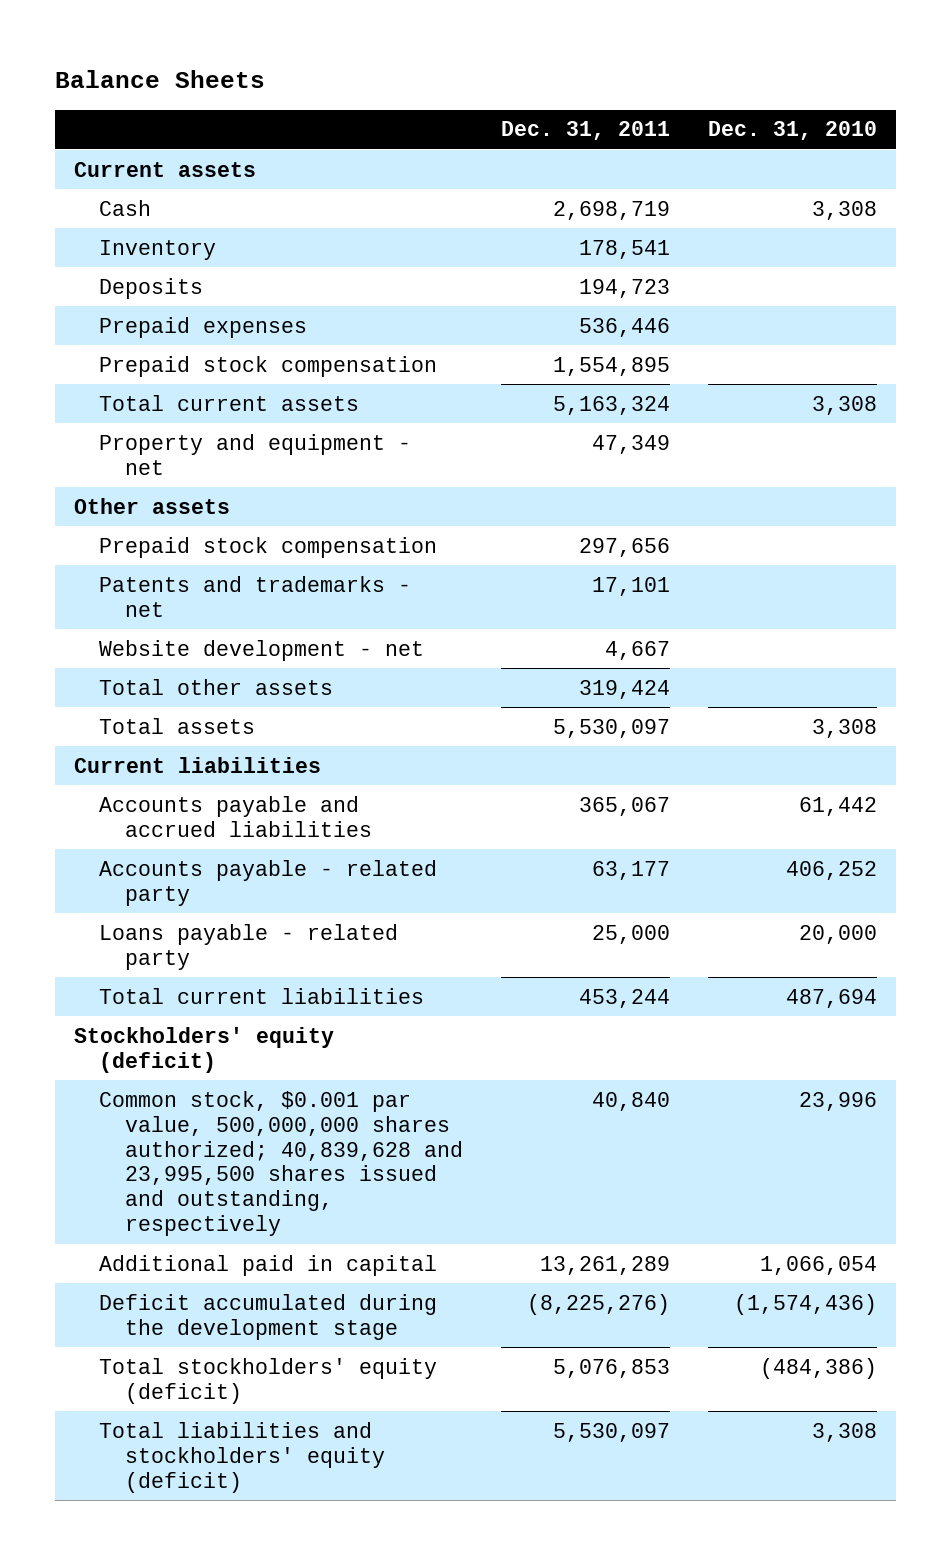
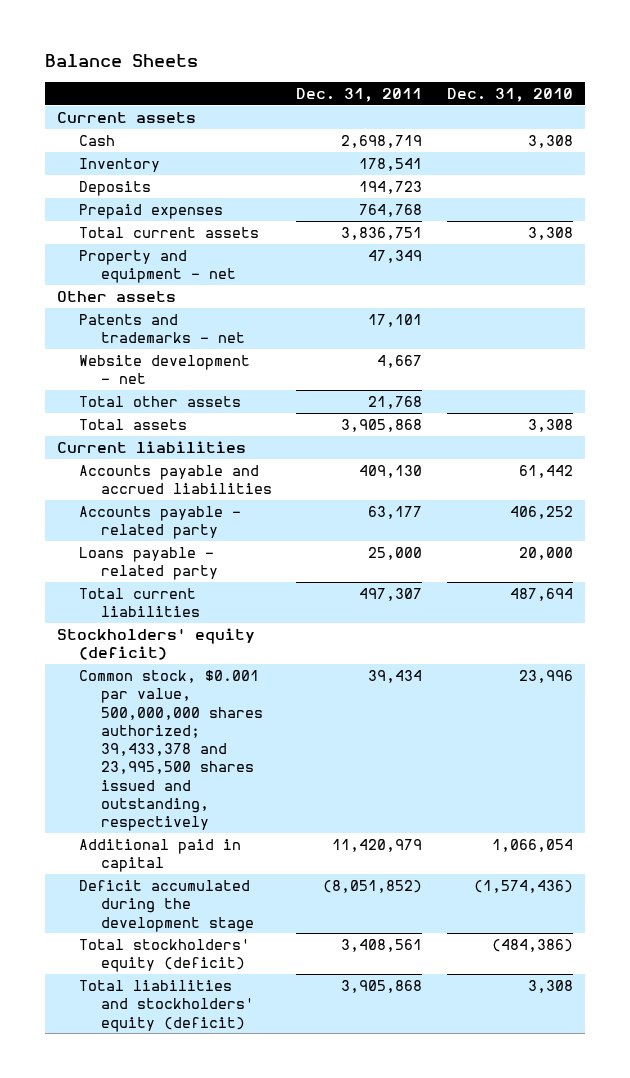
- Prepaid expenses | 536,446 |
- Prepaid stock compensation | 1,554,895 |
- Total current assets | 5,163,324 | 3,308
+ Prepaid expenses | 764,768 |
+ Total current assets | 3,836,751 | 3,308
- Prepaid stock compensation | 297,656 |
- Total other assets | 319,424 |
- Total assets | 5,530,097 | 3,308
+ Total other assets | 21,768 |
+ Total assets | 3,905,868 | 3,308
- Accounts payable and accrued liabilities | 365,067 | 61,442
+ Accounts payable and accrued liabilities | 409,130 | 61,442
- Total current liabilities | 453,244 | 487,694
+ Total current liabilities | 497,307 | 487,694
- Common stock, $0.001 par value, 500,000,000 shares authorized; 40,839,628 and 23,995,500 shares issued and outstanding, respectively | 40,840 | 23,996
- Additional paid in capital | 13,261,289 | 1,066,054
- Deficit accumulated during the development stage | (8,225,276) | (1,574,436)
- Total stockholders' equity (deficit) | 5,076,853 | (484,386)
- Total liabilities and stockholders' equity (deficit) | 5,530,097 | 3,308
+ Common stock, $0.001 par value, 500,000,000 shares authorized; 39,433,378 and 23,995,500 shares issued and outstanding, respectively | 39,434 | 23,996
+ Additional paid in capital | 11,420,979 | 1,066,054
+ Deficit accumulated during the development stage | (8,051,852) | (1,574,436)
+ Total stockholders' equity (deficit) | 3,408,561 | (484,386)
+ Total liabilities and stockholders' equity (deficit) | 3,905,868 | 3,308

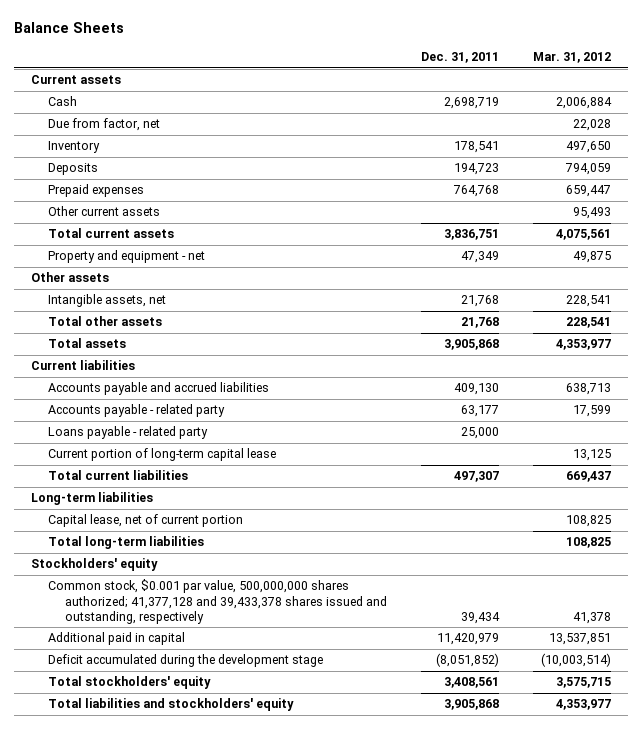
- | Dec. 31, 2011 | Dec. 31, 2010
+ | Dec. 31, 2011 | Mar. 31, 2012
+ Due from factor, net | | 22,028
+ Other current assets | | 95,493
- Patents and trademarks - net | 17,101 |
- Website development - net | 4,667 |
+ Intangible assets, net | 21,768 | 228,541
+ Current portion of long-term capital lease | | 13,125
- Stockholders' equity (deficit)
- Common stock, $0.001 par value, 500,000,000 shares authorized; 39,433,378 and 23,995,500 shares issued and outstanding, respectively | 39,434 | 23,996
+ Long-term liabilities
+ Capital lease, net of current portion | | 108,825
+ Total long-term liabilities | | 108,825
+ Stockholders' equity
+ Common stock, $0.001 par value, 500,000,000 shares authorized; 41,377,128 and 39,433,378 shares issued and outstanding, respectively | 39,434 | 41,378
- Total stockholders' equity (deficit) | 3,408,561 | (484,386)
- Total liabilities and stockholders' equity (deficit) | 3,905,868 | 3,308
+ Total stockholders' equity | 3,408,561 | 3,575,715
+ Total liabilities and stockholders' equity | 3,905,868 | 4,353,977

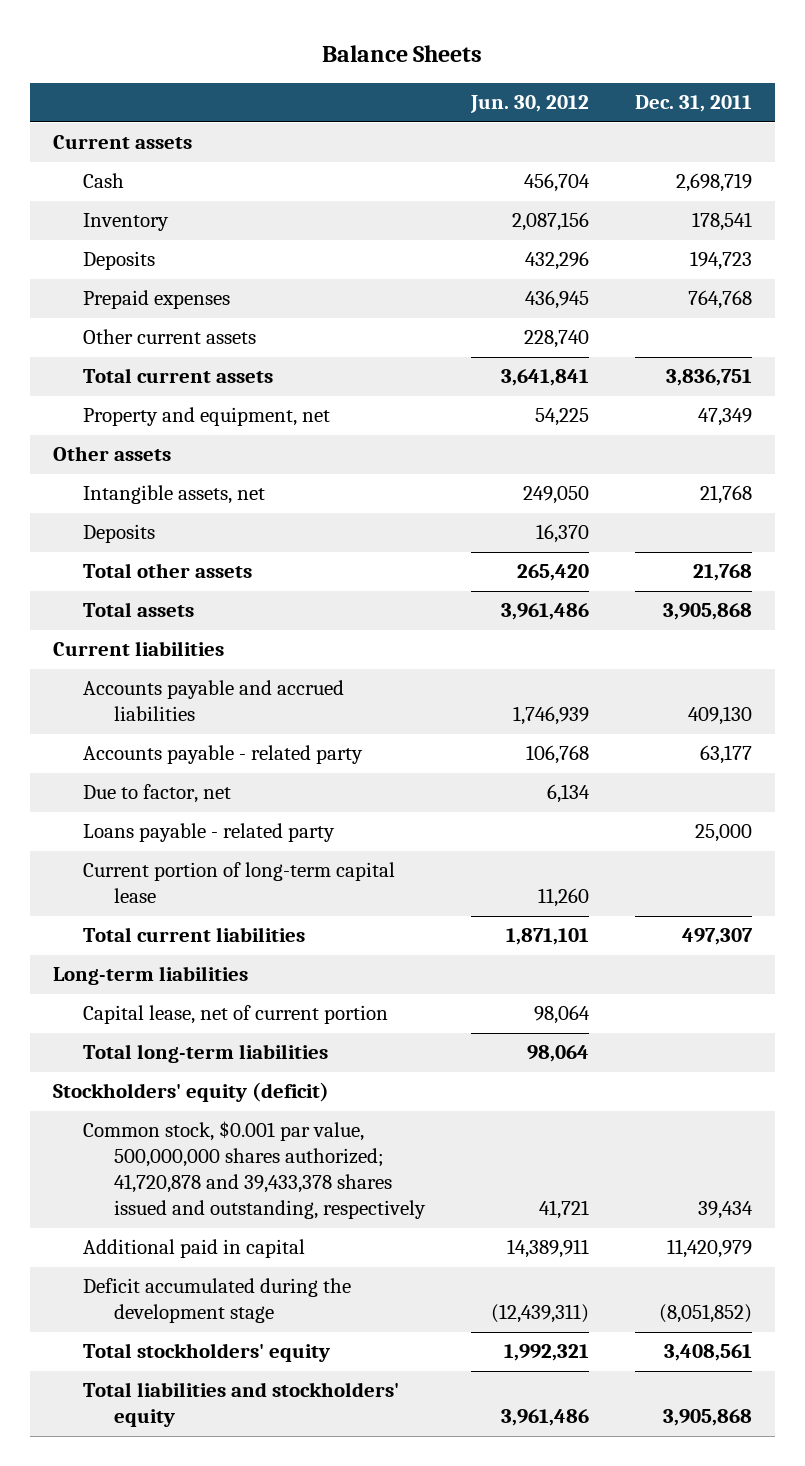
- | Dec. 31, 2011 | Mar. 31, 2012
+ | Jun. 30, 2012 | Dec. 31, 2011
- Due from factor, net | | 22,028
- Property and equipment - net | 47,349 | 49,875
+ Property and equipment, net | 54,225 | 47,349
+ Deposits | 16,370 |
+ Due to factor, net | 6,134 |
- Stockholders' equity
- Common stock, $0.001 par value, 500,000,000 shares authorized; 41,377,128 and 39,433,378 shares issued and outstanding, respectively | 39,434 | 41,378
+ Stockholders' equity (deficit)
+ Common stock, $0.001 par value, 500,000,000 shares authorized; 41,720,878 and 39,433,378 shares issued and outstanding, respectively | 41,721 | 39,434

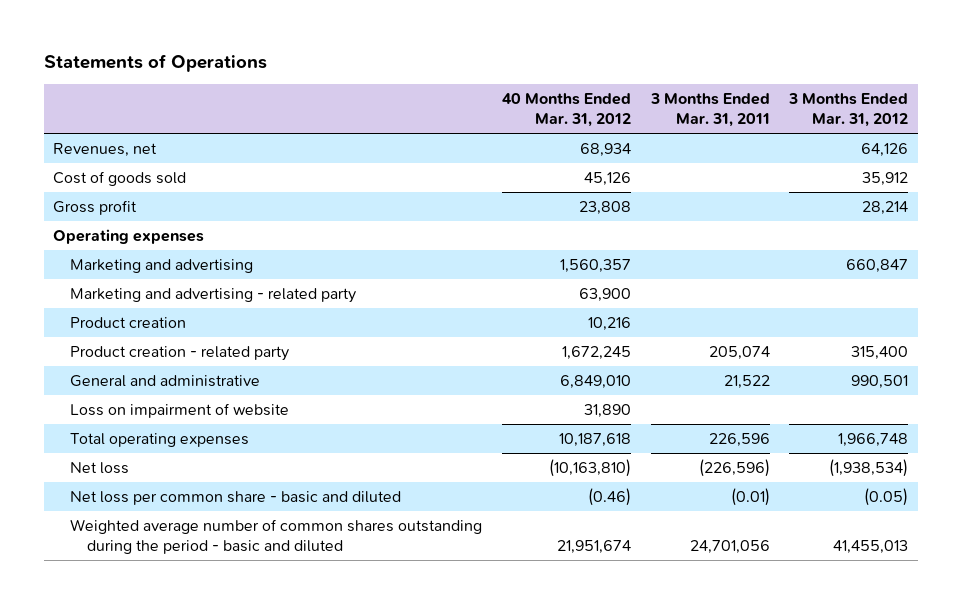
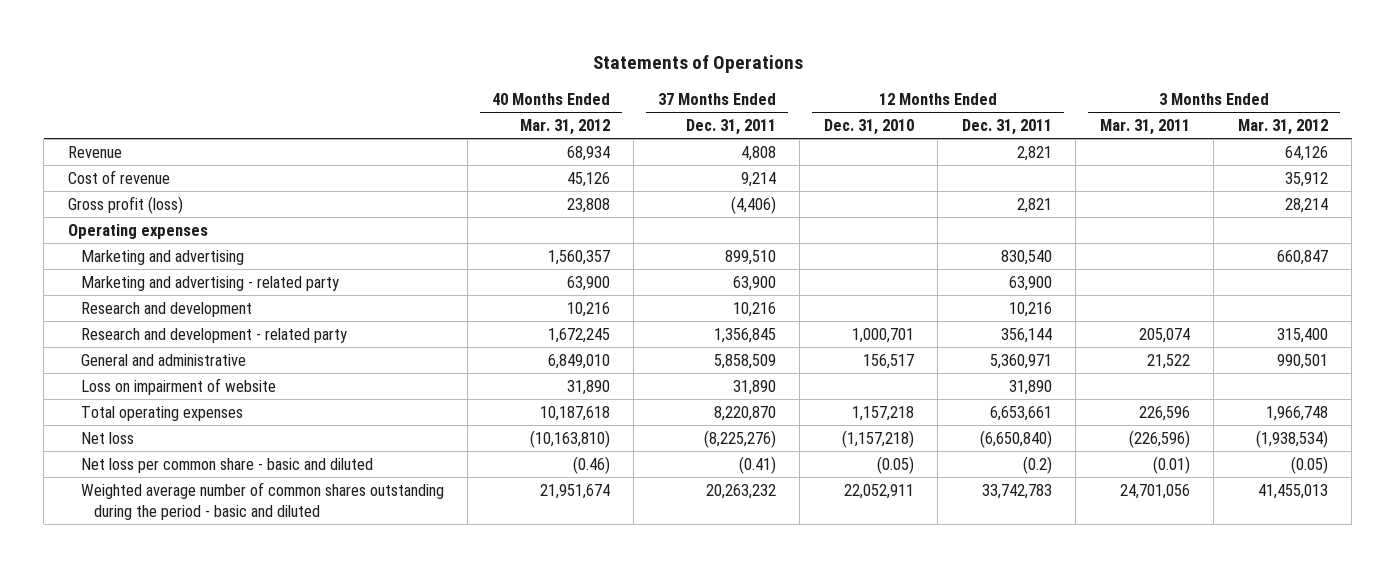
- | 40 Months Ended Mar. 31, 2012 | 3 Months Ended Mar. 31, 2011 | 3 Months Ended Mar. 31, 2012
+ | 40 Months Ended Mar. 31, 2012 | 37 Months Ended Dec. 31, 2011 | 12 Months Ended Dec. 31, 2010 | 12 Months Ended Dec. 31, 2011 | 3 Months Ended Mar. 31, 2011 | 3 Months Ended Mar. 31, 2012
- Revenues, net | 68,934 | | 64,126
- Cost of goods sold | 45,126 | | 35,912
- Gross profit | 23,808 | | 28,214
+ Revenue | 68,934 | 4,808 | | 2,821 | | 64,126
+ Cost of revenue | 45,126 | 9,214 | | | | 35,912
+ Gross profit (loss) | 23,808 | (4,406) | | 2,821 | | 28,214
- Product creation | 10,216 | |
- Product creation - related party | 1,672,245 | 205,074 | 315,400
+ Research and development | 10,216 | 10,216 | | 10,216 | |
+ Research and development - related party | 1,672,245 | 1,356,845 | 1,000,701 | 356,144 | 205,074 | 315,400

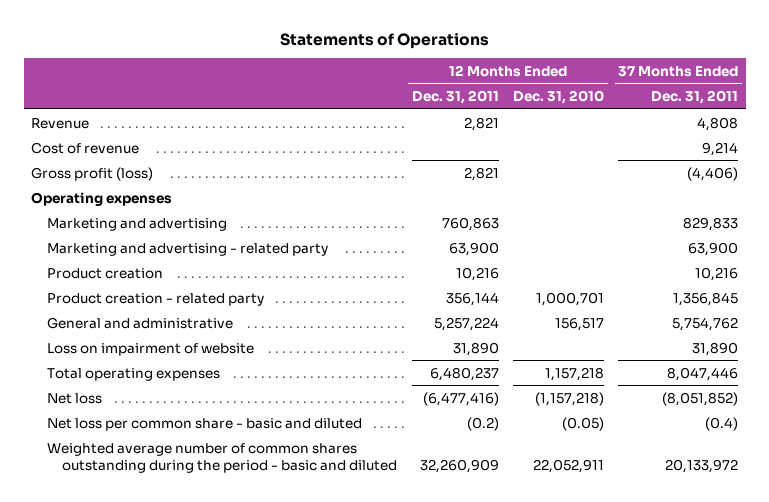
- | 40 Months Ended Mar. 31, 2012 | 37 Months Ended Dec. 31, 2011 | 12 Months Ended Dec. 31, 2010 | 12 Months Ended Dec. 31, 2011 | 3 Months Ended Mar. 31, 2011 | 3 Months Ended Mar. 31, 2012
+ | 12 Months Ended Dec. 31, 2011 | 12 Months Ended Dec. 31, 2010 | 37 Months Ended Dec. 31, 2011
- Marketing and advertising | 1,560,357 | 899,510 | | 830,540 | | 660,847
+ Marketing and advertising | 760,863 | | 829,833
- Research and development | 10,216 | 10,216 | | 10,216 | |
- Research and development - related party | 1,672,245 | 1,356,845 | 1,000,701 | 356,144 | 205,074 | 315,400
- General and administrative | 6,849,010 | 5,858,509 | 156,517 | 5,360,971 | 21,522 | 990,501
+ Product creation | 10,216 | | 10,216
+ Product creation - related party | 356,144 | 1,000,701 | 1,356,845
+ General and administrative | 5,257,224 | 156,517 | 5,754,762
- Total operating expenses | 10,187,618 | 8,220,870 | 1,157,218 | 6,653,661 | 226,596 | 1,966,748
- Net loss | (10,163,810) | (8,225,276) | (1,157,218) | (6,650,840) | (226,596) | (1,938,534)
- Net loss per common share - basic and diluted | (0.46) | (0.41) | (0.05) | (0.2) | (0.01) | (0.05)
- Weighted average number of common shares outstanding during the period - basic and diluted | 21,951,674 | 20,263,232 | 22,052,911 | 33,742,783 | 24,701,056 | 41,455,013
+ Total operating expenses | 6,480,237 | 1,157,218 | 8,047,446
+ Net loss | (6,477,416) | (1,157,218) | (8,051,852)
+ Net loss per common share - basic and diluted | (0.2) | (0.05) | (0.4)
+ Weighted average number of common shares outstanding during the period - basic and diluted | 32,260,909 | 22,052,911 | 20,133,972

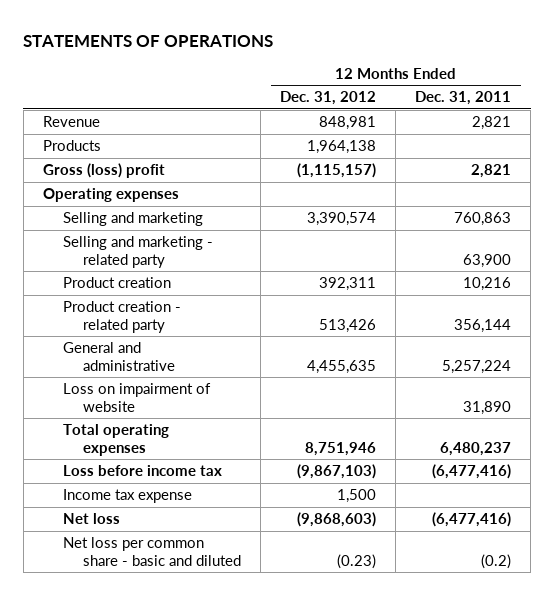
- Statements of Operations
+ STATEMENTS OF OPERATIONS
- | 12 Months Ended Dec. 31, 2011 | 12 Months Ended Dec. 31, 2010 | 37 Months Ended Dec. 31, 2011
+ | 12 Months Ended Dec. 31, 2012 | 12 Months Ended Dec. 31, 2011
- Cost of revenue | | | 9,214
- Gross profit (loss) | 2,821 | | (4,406)
+ Products | 1,964,138 |
+ Gross (loss) profit | (1,115,157) | 2,821
- Marketing and advertising | 760,863 | | 829,833
- Marketing and advertising - related party | 63,900 | | 63,900
+ Selling and marketing | 3,390,574 | 760,863
+ Selling and marketing - related party | | 63,900
+ Loss before income tax | (9,867,103) | (6,477,416)
+ Income tax expense | 1,500 |
- Weighted average number of common shares outstanding during the period - basic and diluted | 32,260,909 | 22,052,911 | 20,133,972

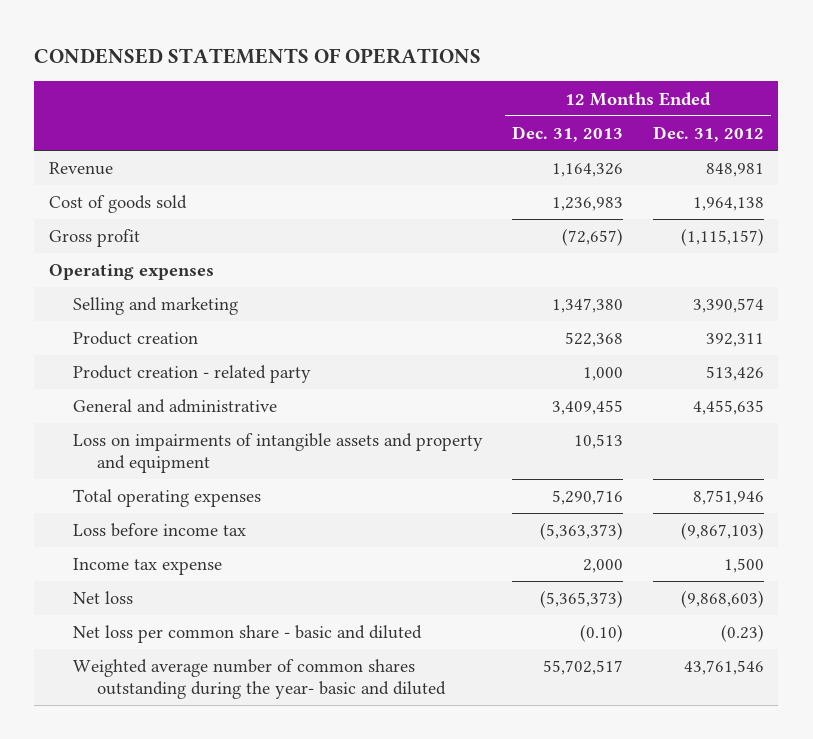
- STATEMENTS OF OPERATIONS
+ CONDENSED STATEMENTS OF OPERATIONS
- | 12 Months Ended Dec. 31, 2012 | 12 Months Ended Dec. 31, 2011
+ | 12 Months Ended Dec. 31, 2013 | 12 Months Ended Dec. 31, 2012
- Products | 1,964,138 |
- Gross (loss) profit | (1,115,157) | 2,821
+ Cost of goods sold | 1,236,983 | 1,964,138
+ Gross profit | (72,657) | (1,115,157)
- Selling and marketing - related party | | 63,900
- Loss on impairment of website | | 31,890
+ Loss on impairments of intangible assets and property and equipment | 10,513 |
+ Weighted average number of common shares outstanding during the year- basic and diluted | 55,702,517 | 43,761,546

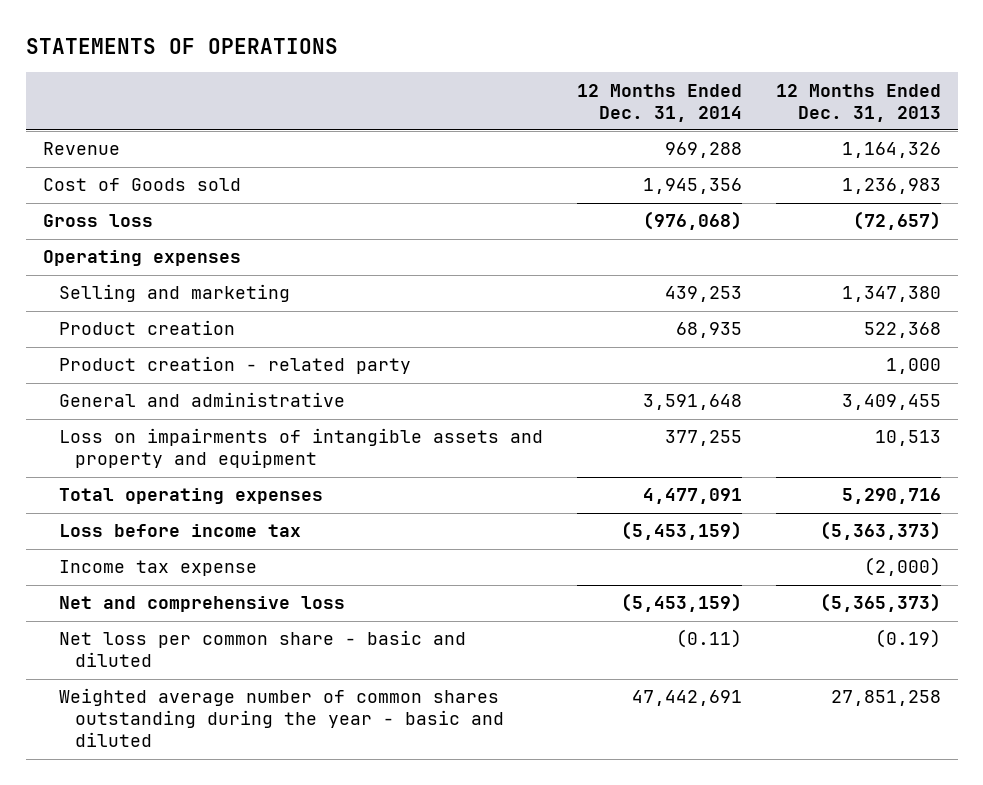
- CONDENSED STATEMENTS OF OPERATIONS
+ STATEMENTS OF OPERATIONS
- | 12 Months Ended Dec. 31, 2013 | 12 Months Ended Dec. 31, 2012
+ | 12 Months Ended Dec. 31, 2014 | 12 Months Ended Dec. 31, 2013
- Cost of goods sold | 1,236,983 | 1,964,138
- Gross profit | (72,657) | (1,115,157)
+ Cost of Goods sold | 1,945,356 | 1,236,983
+ Gross loss | (976,068) | (72,657)
- Income tax expense | 2,000 | 1,500
- Net loss | (5,365,373) | (9,868,603)
- Net loss per common share - basic and diluted | (0.10) | (0.23)
- Weighted average number of common shares outstanding during the year- basic and diluted | 55,702,517 | 43,761,546
+ Income tax expense | | (2,000)
+ Net and comprehensive loss | (5,453,159) | (5,365,373)
+ Net loss per common share - basic and diluted | (0.11) | (0.19)
+ Weighted average number of common shares outstanding during the year - basic and diluted | 47,442,691 | 27,851,258

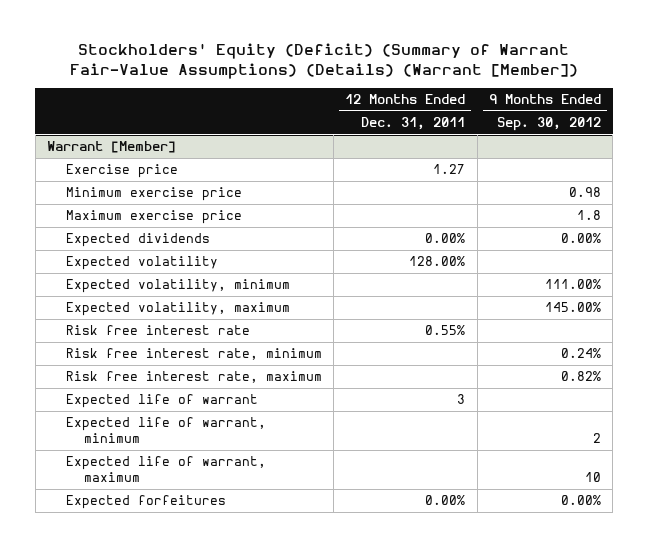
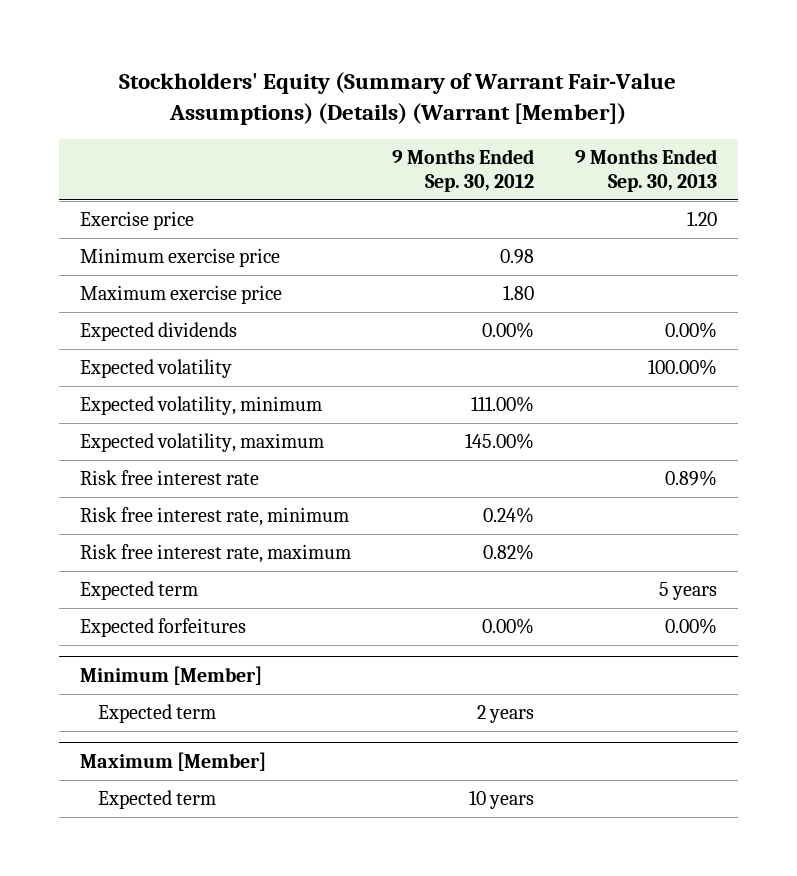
- Stockholders' Equity (Deficit) (Summary of Warrant Fair-Value Assumptions) (Details) (Warrant [Member])
+ Stockholders' Equity (Summary of Warrant Fair-Value Assumptions) (Details) (Warrant [Member])
- | 12 Months Ended Dec. 31, 2011 | 9 Months Ended Sep. 30, 2012
+ | 9 Months Ended Sep. 30, 2012 | 9 Months Ended Sep. 30, 2013
- Warrant [Member]
- Maximum exercise price | | 1.8
+ Maximum exercise price | 1.80 |
- Expected life of warrant | 3 |
- Expected life of warrant, minimum | | 2
- Expected life of warrant, maximum | | 10
+ Expected term | | 5 years
+ Minimum [Member]
+ Expected term | 2 years |
+ Maximum [Member]
+ Expected term | 10 years |

